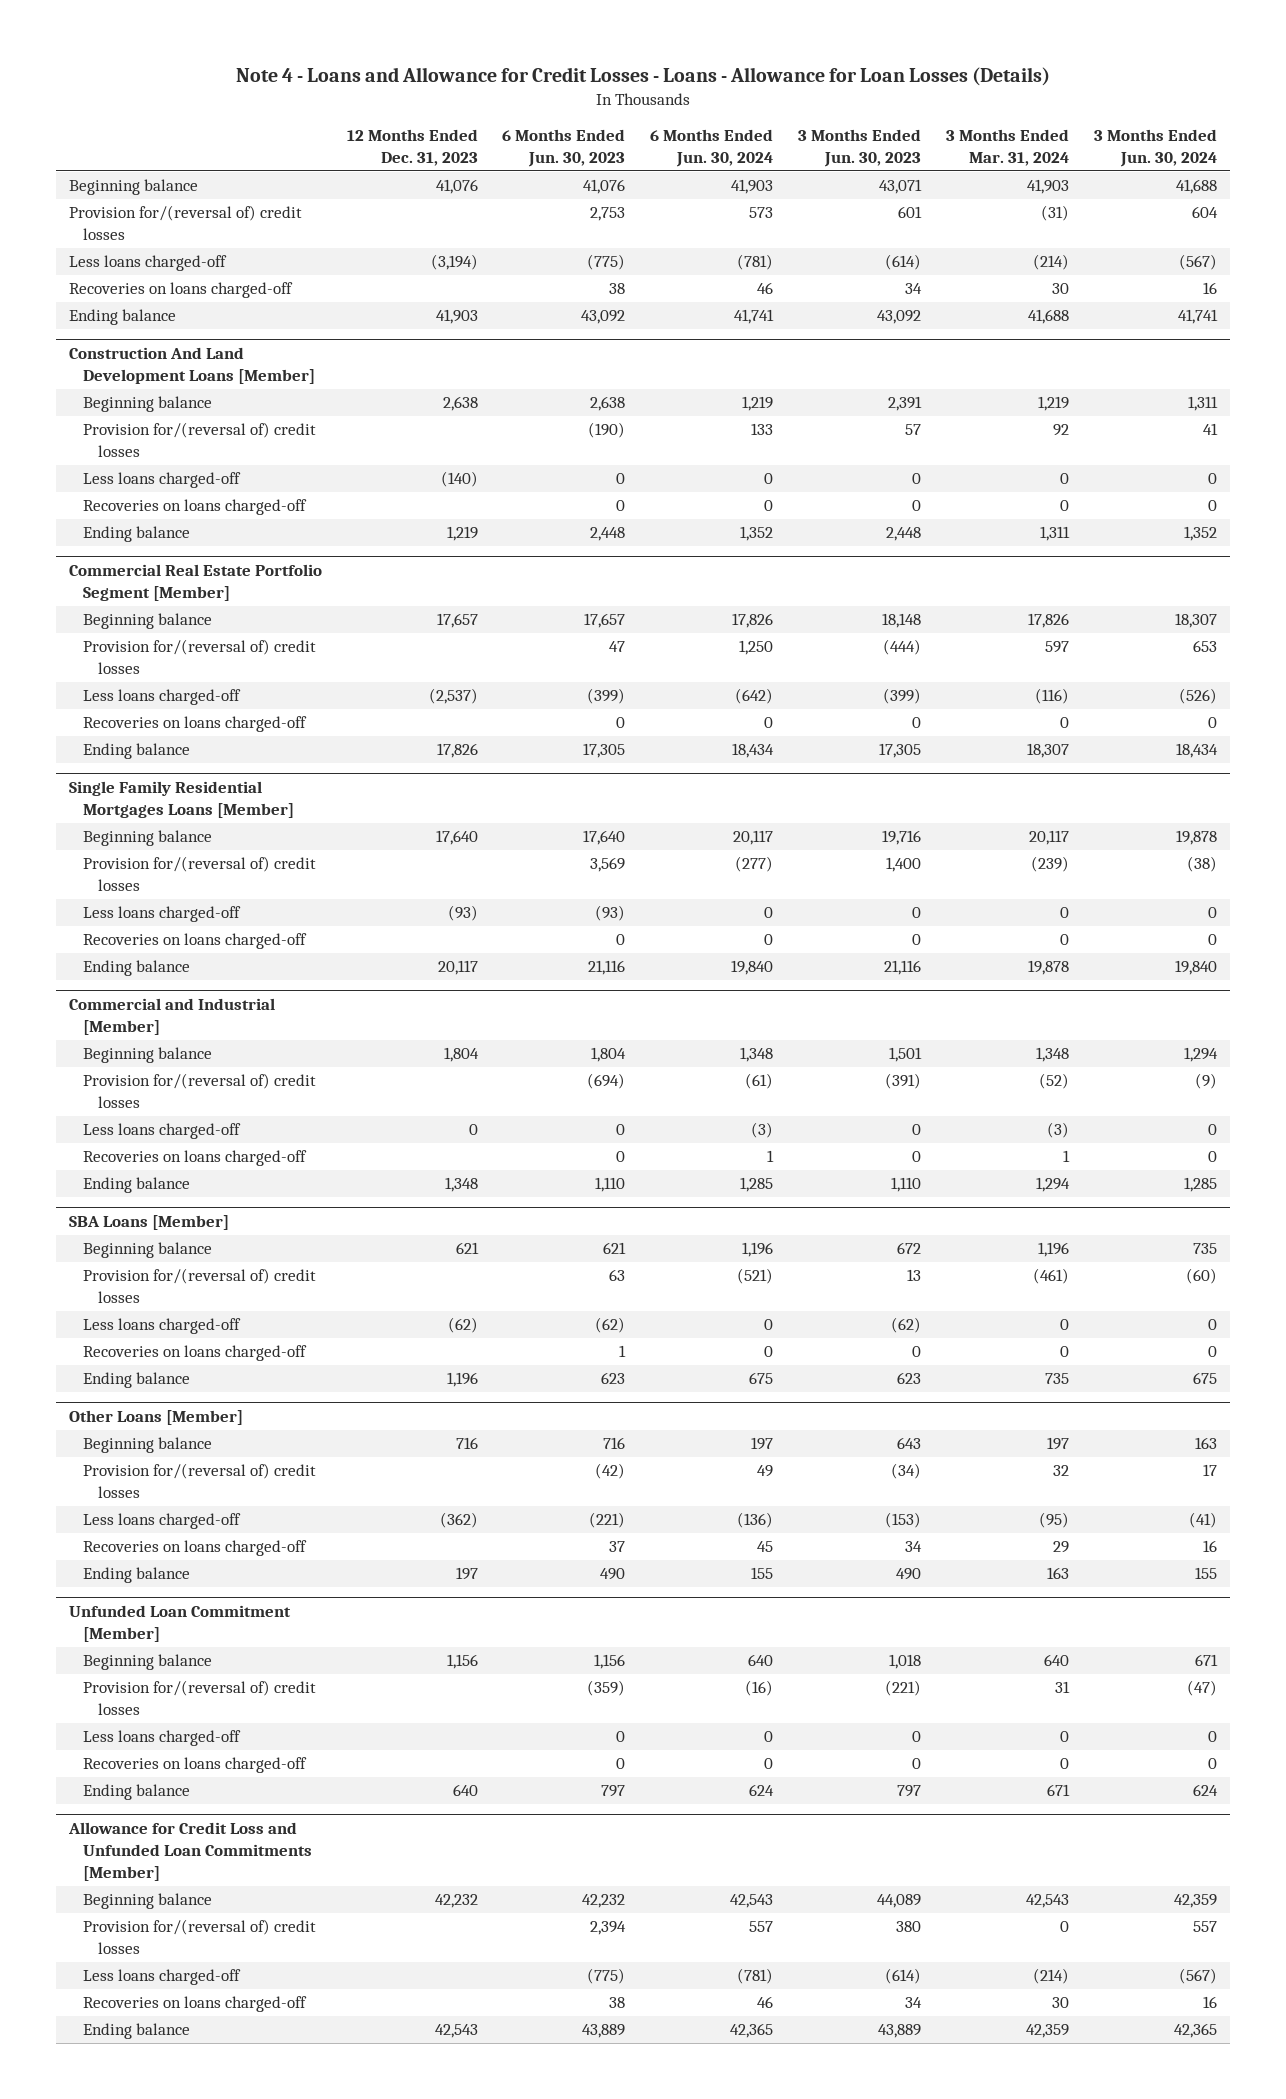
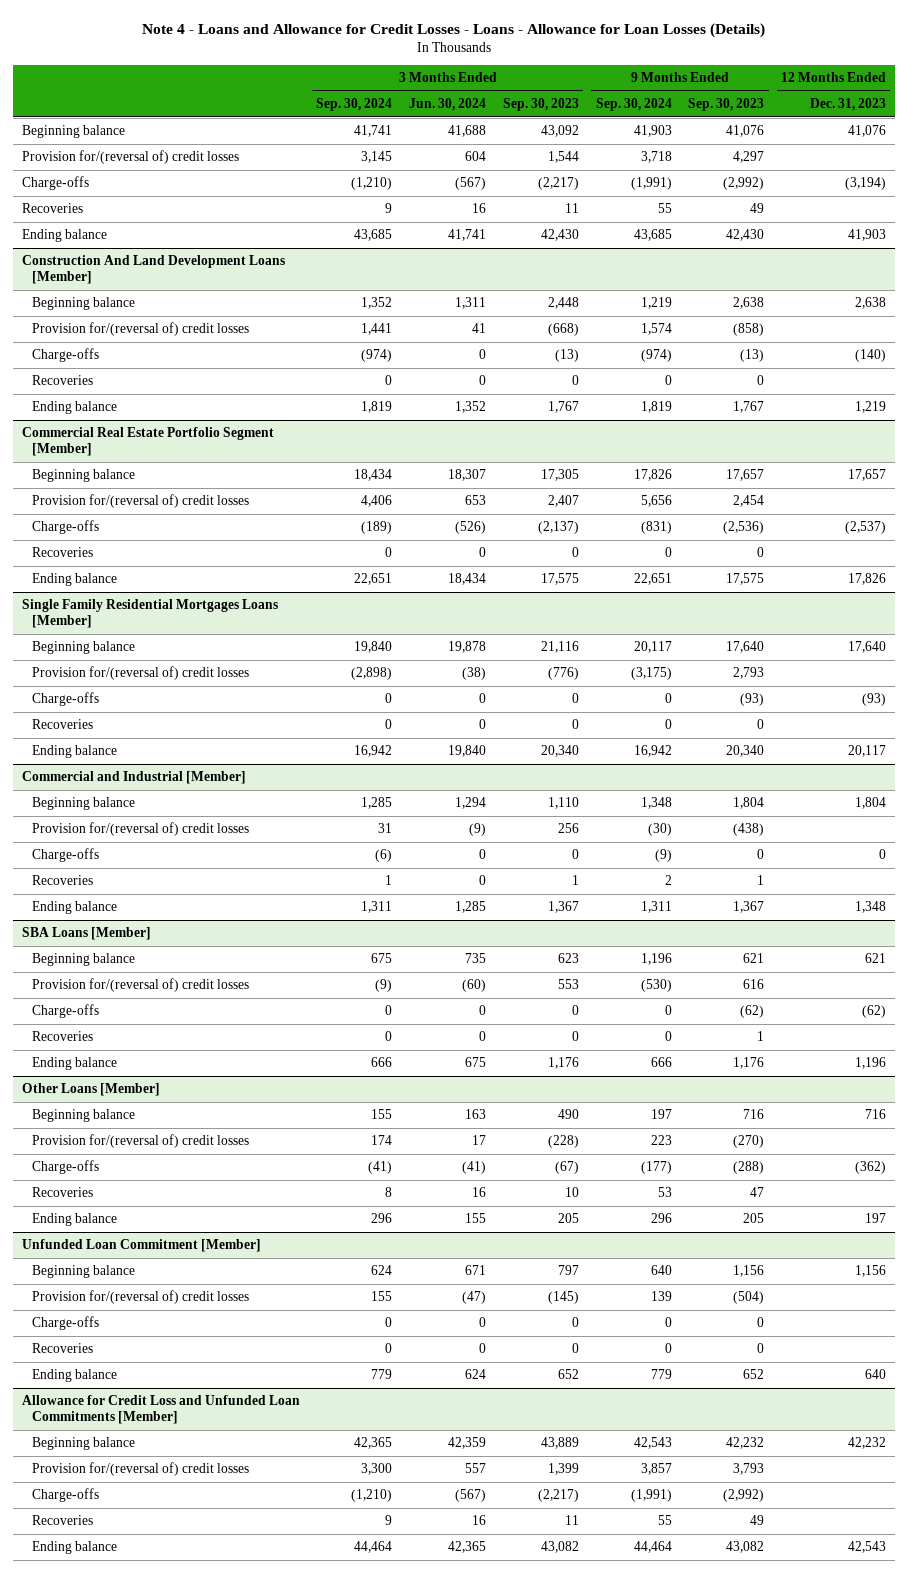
- | 12 Months Ended Dec. 31, 2023 | 6 Months Ended Jun. 30, 2023 | 6 Months Ended Jun. 30, 2024 | 3 Months Ended Jun. 30, 2023 | 3 Months Ended Mar. 31, 2024 | 3 Months Ended Jun. 30, 2024
+ | 3 Months Ended Sep. 30, 2024 | 3 Months Ended Jun. 30, 2024 | 3 Months Ended Sep. 30, 2023 | 9 Months Ended Sep. 30, 2024 | 9 Months Ended Sep. 30, 2023 | 12 Months Ended Dec. 31, 2023
- Less loans charged-off | (3,194) | (775) | (781) | (614) | (214) | (567)
- Recoveries on loans charged-off | | 38 | 46 | 34 | 30 | 16
+ Charge-offs | (1,210) | (567) | (2,217) | (1,991) | (2,992) | (3,194)
+ Recoveries | 9 | 16 | 11 | 55 | 49 |
@ Construction And Land Development Loans [Member]
- Less loans charged-off | (140) | 0 | 0 | 0 | 0 | 0
- Recoveries on loans charged-off | | 0 | 0 | 0 | 0 | 0
+ Charge-offs | (974) | 0 | (13) | (974) | (13) | (140)
+ Recoveries | 0 | 0 | 0 | 0 | 0 |
@ Commercial Real Estate Portfolio Segment [Member]
- Less loans charged-off | (2,537) | (399) | (642) | (399) | (116) | (526)
- Recoveries on loans charged-off | | 0 | 0 | 0 | 0 | 0
+ Charge-offs | (189) | (526) | (2,137) | (831) | (2,536) | (2,537)
+ Recoveries | 0 | 0 | 0 | 0 | 0 |
@ Single Family Residential Mortgages Loans [Member]
- Less loans charged-off | (93) | (93) | 0 | 0 | 0 | 0
- Recoveries on loans charged-off | | 0 | 0 | 0 | 0 | 0
+ Charge-offs | 0 | 0 | 0 | 0 | (93) | (93)
+ Recoveries | 0 | 0 | 0 | 0 | 0 |
@ Commercial and Industrial [Member]
- Less loans charged-off | 0 | 0 | (3) | 0 | (3) | 0
- Recoveries on loans charged-off | | 0 | 1 | 0 | 1 | 0
+ Charge-offs | (6) | 0 | 0 | (9) | 0 | 0
+ Recoveries | 1 | 0 | 1 | 2 | 1 |
@ SBA Loans [Member]
- Less loans charged-off | (62) | (62) | 0 | (62) | 0 | 0
- Recoveries on loans charged-off | | 1 | 0 | 0 | 0 | 0
+ Charge-offs | 0 | 0 | 0 | 0 | (62) | (62)
+ Recoveries | 0 | 0 | 0 | 0 | 1 |
@ Other Loans [Member]
- Less loans charged-off | (362) | (221) | (136) | (153) | (95) | (41)
- Recoveries on loans charged-off | | 37 | 45 | 34 | 29 | 16
+ Charge-offs | (41) | (41) | (67) | (177) | (288) | (362)
+ Recoveries | 8 | 16 | 10 | 53 | 47 |
@ Unfunded Loan Commitment [Member]
- Less loans charged-off | | 0 | 0 | 0 | 0 | 0
- Recoveries on loans charged-off | | 0 | 0 | 0 | 0 | 0
+ Charge-offs | 0 | 0 | 0 | 0 | 0 |
+ Recoveries | 0 | 0 | 0 | 0 | 0 |
@ Allowance for Credit Loss and Unfunded Loan Commitments [Member]
- Less loans charged-off | | (775) | (781) | (614) | (214) | (567)
- Recoveries on loans charged-off | | 38 | 46 | 34 | 30 | 16
+ Charge-offs | (1,210) | (567) | (2,217) | (1,991) | (2,992) |
+ Recoveries | 9 | 16 | 11 | 55 | 49 |

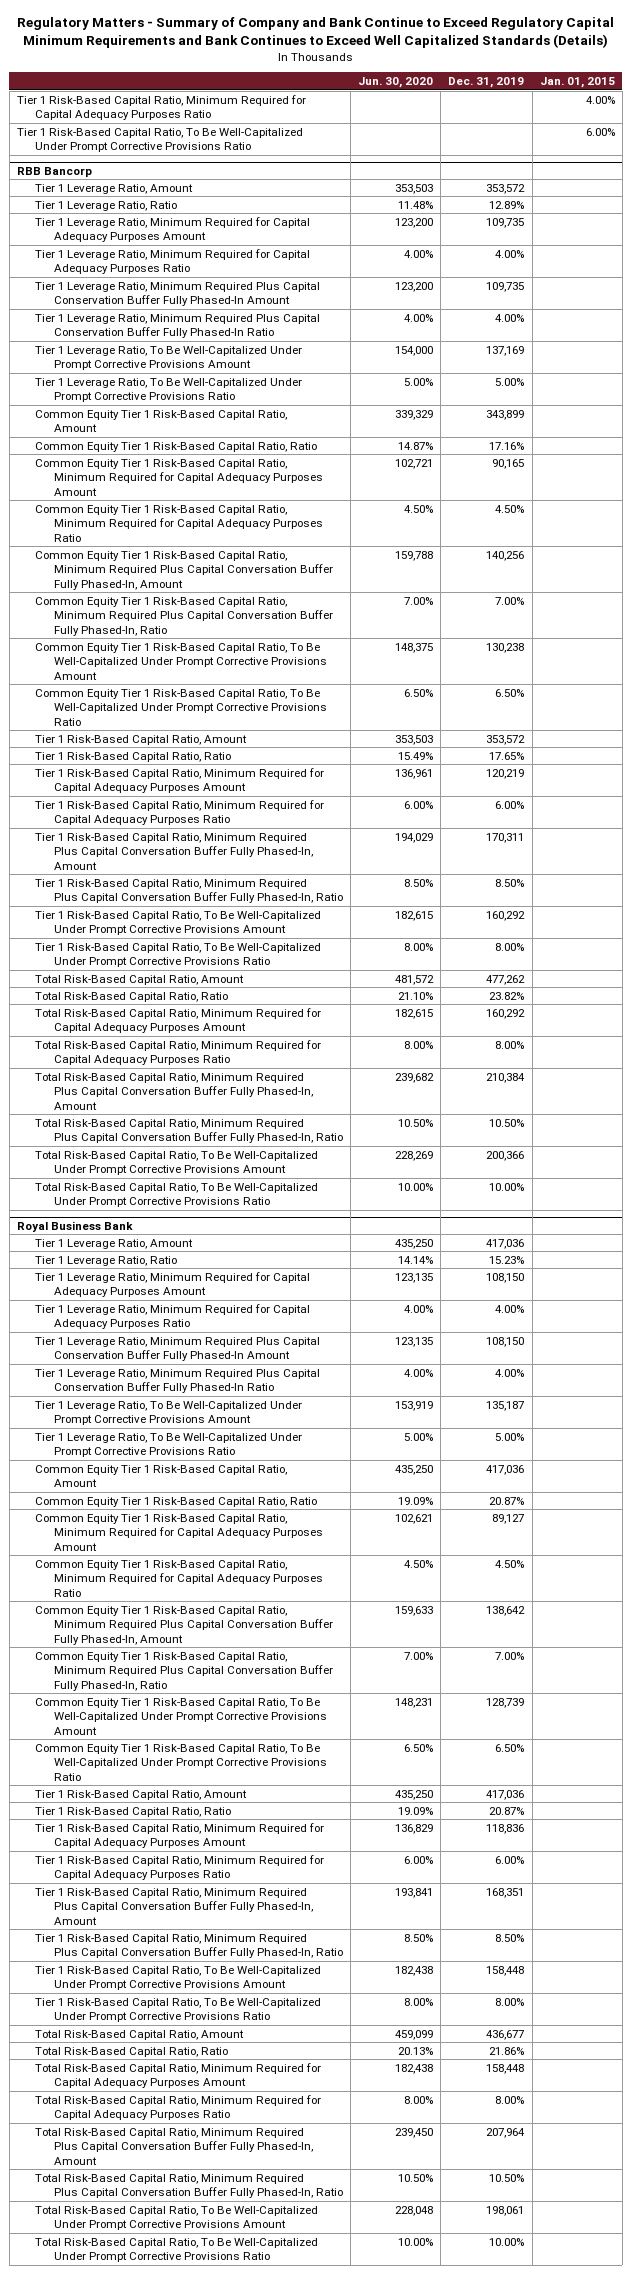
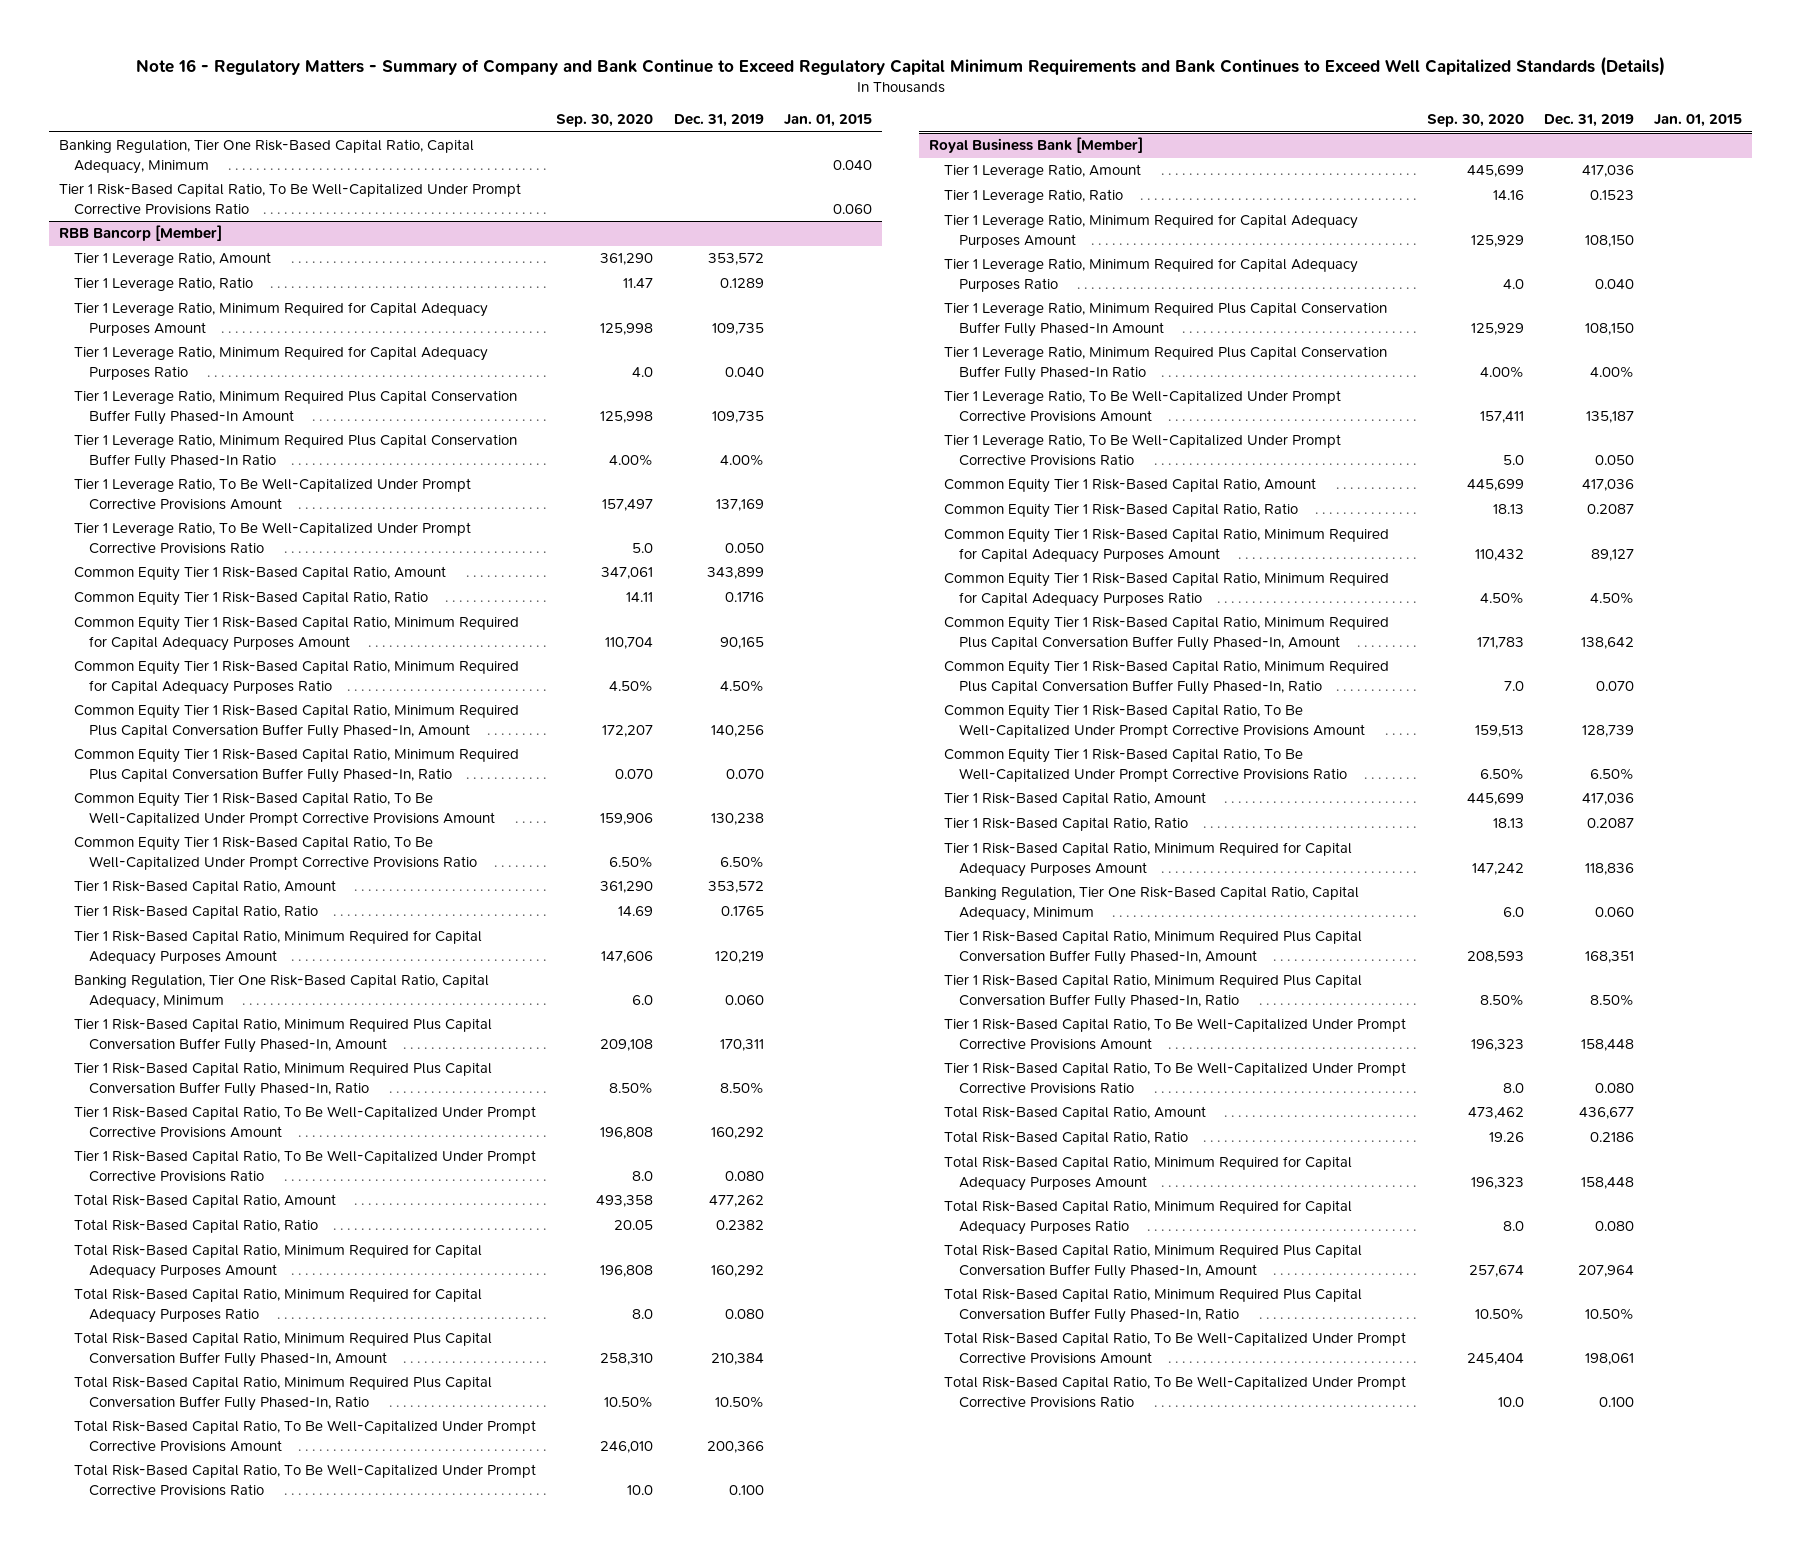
- Regulatory Matters - Summary of Company and Bank Continue to Exceed Regulatory Capital Minimum Requirements and Bank Continues to Exceed Well Capitalized Standards (Details)
+ Note 16 - Regulatory Matters - Summary of Company and Bank Continue to Exceed Regulatory Capital Minimum Requirements and Bank Continues to Exceed Well Capitalized Standards (Details)
- | Jun. 30, 2020 | Dec. 31, 2019 | Jan. 01, 2015
+ | Sep. 30, 2020 | Dec. 31, 2019 | Jan. 01, 2015
- Tier 1 Risk-Based Capital Ratio, Minimum Required for Capital Adequacy Purposes Ratio | | | 4.00%
- Tier 1 Risk-Based Capital Ratio, To Be Well-Capitalized Under Prompt Corrective Provisions Ratio | | | 6.00%
- RBB Bancorp
+ Banking Regulation, Tier One Risk-Based Capital Ratio, Capital Adequacy, Minimum | | | 0.040
+ Tier 1 Risk-Based Capital Ratio, To Be Well-Capitalized Under Prompt Corrective Provisions Ratio | | | 0.060
+ RBB Bancorp [Member]
- Tier 1 Leverage Ratio, Ratio | 11.48% | 12.89% |
+ Tier 1 Leverage Ratio, Ratio | 11.47 | 0.1289 |
- Tier 1 Leverage Ratio, Minimum Required for Capital Adequacy Purposes Ratio | 4.00% | 4.00% |
+ Tier 1 Leverage Ratio, Minimum Required for Capital Adequacy Purposes Ratio | 4.0 | 0.040 |
- Tier 1 Leverage Ratio, To Be Well-Capitalized Under Prompt Corrective Provisions Ratio | 5.00% | 5.00% |
+ Tier 1 Leverage Ratio, To Be Well-Capitalized Under Prompt Corrective Provisions Ratio | 5.0 | 0.050 |
- Common Equity Tier 1 Risk-Based Capital Ratio, Ratio | 14.87% | 17.16% |
+ Common Equity Tier 1 Risk-Based Capital Ratio, Ratio | 14.11 | 0.1716 |
- Common Equity Tier 1 Risk-Based Capital Ratio, Minimum Required Plus Capital Conversation Buffer Fully Phased-In, Ratio | 7.00% | 7.00% |
+ Common Equity Tier 1 Risk-Based Capital Ratio, Minimum Required Plus Capital Conversation Buffer Fully Phased-In, Ratio | 0.070 | 0.070 |
- Tier 1 Risk-Based Capital Ratio, Ratio | 15.49% | 17.65% |
+ Tier 1 Risk-Based Capital Ratio, Ratio | 14.69 | 0.1765 |
- Tier 1 Risk-Based Capital Ratio, Minimum Required for Capital Adequacy Purposes Ratio | 6.00% | 6.00% |
+ Banking Regulation, Tier One Risk-Based Capital Ratio, Capital Adequacy, Minimum | 6.0 | 0.060 |
- Tier 1 Risk-Based Capital Ratio, To Be Well-Capitalized Under Prompt Corrective Provisions Ratio | 8.00% | 8.00% |
+ Tier 1 Risk-Based Capital Ratio, To Be Well-Capitalized Under Prompt Corrective Provisions Ratio | 8.0 | 0.080 |
- Total Risk-Based Capital Ratio, Ratio | 21.10% | 23.82% |
+ Total Risk-Based Capital Ratio, Ratio | 20.05 | 0.2382 |
- Total Risk-Based Capital Ratio, Minimum Required for Capital Adequacy Purposes Ratio | 8.00% | 8.00% |
+ Total Risk-Based Capital Ratio, Minimum Required for Capital Adequacy Purposes Ratio | 8.0 | 0.080 |
- Total Risk-Based Capital Ratio, To Be Well-Capitalized Under Prompt Corrective Provisions Ratio | 10.00% | 10.00% |
- Royal Business Bank
+ Total Risk-Based Capital Ratio, To Be Well-Capitalized Under Prompt Corrective Provisions Ratio | 10.0 | 0.100 |
+ Royal Business Bank [Member]
- Tier 1 Leverage Ratio, Ratio | 14.14% | 15.23% |
+ Tier 1 Leverage Ratio, Ratio | 14.16 | 0.1523 |
- Tier 1 Leverage Ratio, Minimum Required for Capital Adequacy Purposes Ratio | 4.00% | 4.00% |
+ Tier 1 Leverage Ratio, Minimum Required for Capital Adequacy Purposes Ratio | 4.0 | 0.040 |
- Tier 1 Leverage Ratio, To Be Well-Capitalized Under Prompt Corrective Provisions Ratio | 5.00% | 5.00% |
+ Tier 1 Leverage Ratio, To Be Well-Capitalized Under Prompt Corrective Provisions Ratio | 5.0 | 0.050 |
- Common Equity Tier 1 Risk-Based Capital Ratio, Ratio | 19.09% | 20.87% |
+ Common Equity Tier 1 Risk-Based Capital Ratio, Ratio | 18.13 | 0.2087 |
- Common Equity Tier 1 Risk-Based Capital Ratio, Minimum Required Plus Capital Conversation Buffer Fully Phased-In, Ratio | 7.00% | 7.00% |
+ Common Equity Tier 1 Risk-Based Capital Ratio, Minimum Required Plus Capital Conversation Buffer Fully Phased-In, Ratio | 7.0 | 0.070 |
- Tier 1 Risk-Based Capital Ratio, Ratio | 19.09% | 20.87% |
+ Tier 1 Risk-Based Capital Ratio, Ratio | 18.13 | 0.2087 |
- Tier 1 Risk-Based Capital Ratio, Minimum Required for Capital Adequacy Purposes Ratio | 6.00% | 6.00% |
+ Banking Regulation, Tier One Risk-Based Capital Ratio, Capital Adequacy, Minimum | 6.0 | 0.060 |
- Tier 1 Risk-Based Capital Ratio, To Be Well-Capitalized Under Prompt Corrective Provisions Ratio | 8.00% | 8.00% |
+ Tier 1 Risk-Based Capital Ratio, To Be Well-Capitalized Under Prompt Corrective Provisions Ratio | 8.0 | 0.080 |
- Total Risk-Based Capital Ratio, Ratio | 20.13% | 21.86% |
+ Total Risk-Based Capital Ratio, Ratio | 19.26 | 0.2186 |
- Total Risk-Based Capital Ratio, Minimum Required for Capital Adequacy Purposes Ratio | 8.00% | 8.00% |
+ Total Risk-Based Capital Ratio, Minimum Required for Capital Adequacy Purposes Ratio | 8.0 | 0.080 |
- Total Risk-Based Capital Ratio, To Be Well-Capitalized Under Prompt Corrective Provisions Ratio | 10.00% | 10.00% |
+ Total Risk-Based Capital Ratio, To Be Well-Capitalized Under Prompt Corrective Provisions Ratio | 10.0 | 0.100 |

